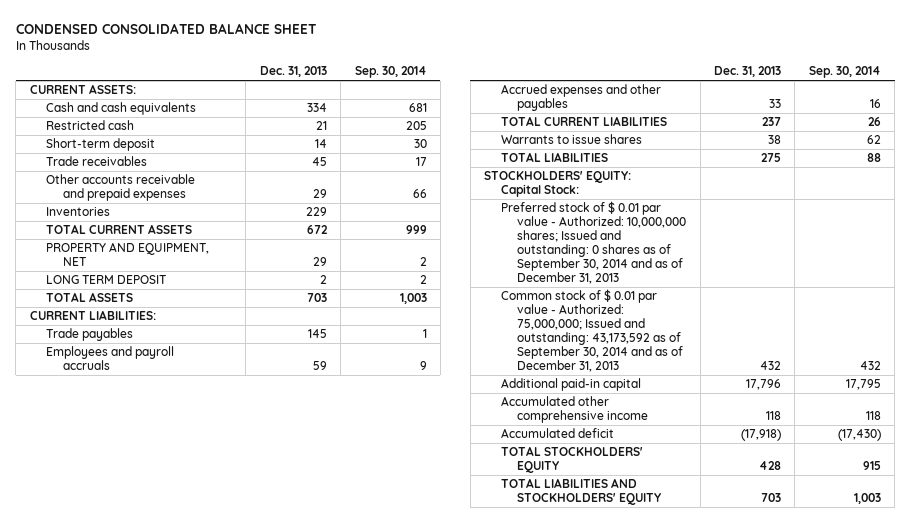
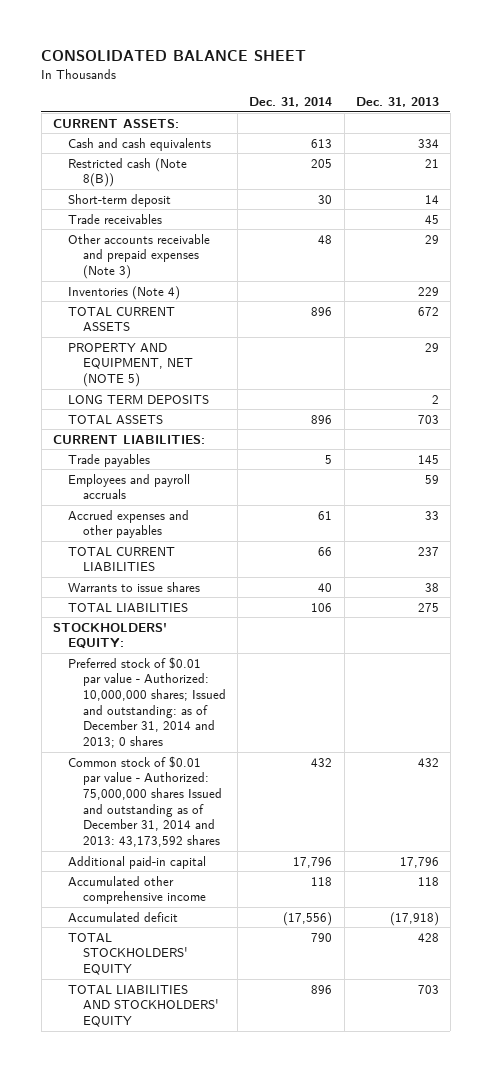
- CONDENSED CONSOLIDATED BALANCE SHEET
+ CONSOLIDATED BALANCE SHEET
- | Dec. 31, 2013 | Sep. 30, 2014
+ | Dec. 31, 2014 | Dec. 31, 2013
- Restricted cash | 21 | 205
+ Restricted cash (Note 8(B)) | 205 | 21
- Other accounts receivable and prepaid expenses | 29 | 66
- Inventories | 229 |
+ Other accounts receivable and prepaid expenses (Note 3) | 48 | 29
+ Inventories (Note 4) | | 229
- PROPERTY AND EQUIPMENT, NET | 29 | 2
- LONG TERM DEPOSIT | 2 | 2
+ PROPERTY AND EQUIPMENT, NET (NOTE 5) | | 29
+ LONG TERM DEPOSITS | | 2
- STOCKHOLDERS' EQUITY: Capital Stock:
- Preferred stock of $ 0.01 par value - Authorized: 10,000,000 shares; Issued and outstanding: 0 shares as of September 30, 2014 and as of December 31, 2013
- Common stock of $ 0.01 par value - Authorized: 75,000,000; Issued and outstanding: 43,173,592 as of September 30, 2014 and as of December 31, 2013 | 432 | 432
+ STOCKHOLDERS' EQUITY:
+ Preferred stock of $0.01 par value - Authorized: 10,000,000 shares; Issued and outstanding: as of December 31, 2014 and 2013; 0 shares
+ Common stock of $0.01 par value - Authorized: 75,000,000 shares Issued and outstanding as of December 31, 2014 and 2013: 43,173,592 shares | 432 | 432

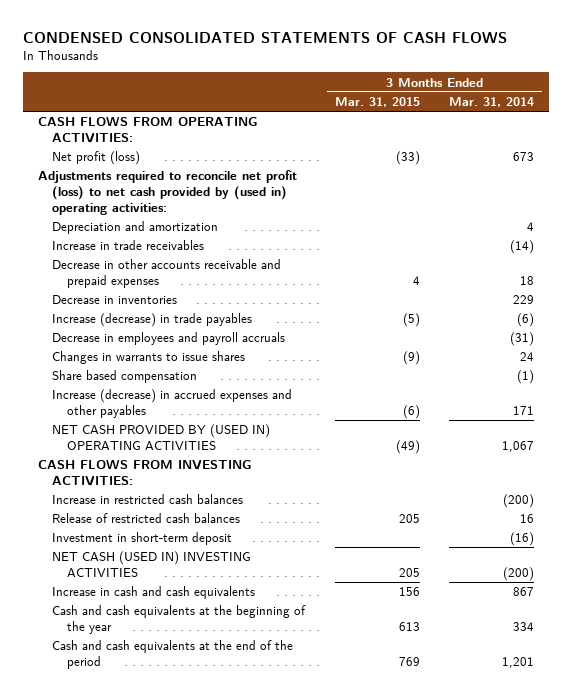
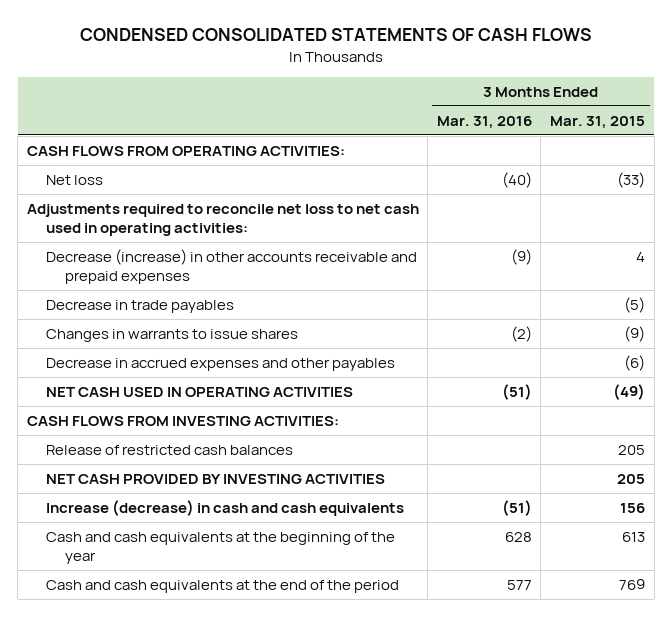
- | 3 Months Ended Mar. 31, 2015 | 3 Months Ended Mar. 31, 2014
+ | 3 Months Ended Mar. 31, 2016 | 3 Months Ended Mar. 31, 2015
- Net profit (loss) | (33) | 673
- Adjustments required to reconcile net profit (loss) to net cash provided by (used in) operating activities:
- Depreciation and amortization | | 4
- Increase in trade receivables | | (14)
- Decrease in other accounts receivable and prepaid expenses | 4 | 18
- Decrease in inventories | | 229
- Increase (decrease) in trade payables | (5) | (6)
- Decrease in employees and payroll accruals | | (31)
+ Net loss | (40) | (33)
+ Adjustments required to reconcile net loss to net cash used in operating activities:
+ Decrease (increase) in other accounts receivable and prepaid expenses | (9) | 4
+ Decrease in trade payables | | (5)
- Share based compensation | | (1)
- Increase (decrease) in accrued expenses and other payables | (6) | 171
- NET CASH PROVIDED BY (USED IN) OPERATING ACTIVITIES | (49) | 1,067
+ Decrease in accrued expenses and other payables | | (6)
+ NET CASH USED IN OPERATING ACTIVITIES | (51) | (49)
- Increase in restricted cash balances | | (200)
- Investment in short-term deposit | | (16)
- NET CASH (USED IN) INVESTING ACTIVITIES | 205 | (200)
- Increase in cash and cash equivalents | 156 | 867
+ NET CASH PROVIDED BY INVESTING ACTIVITIES | | 205
+ Increase (decrease) in cash and cash equivalents | (51) | 156

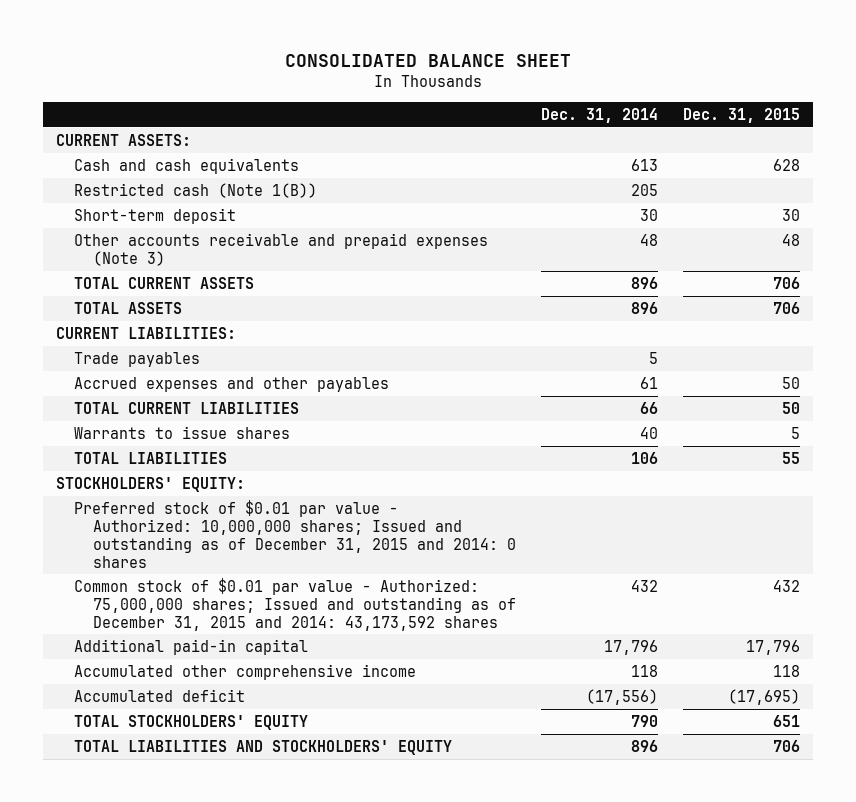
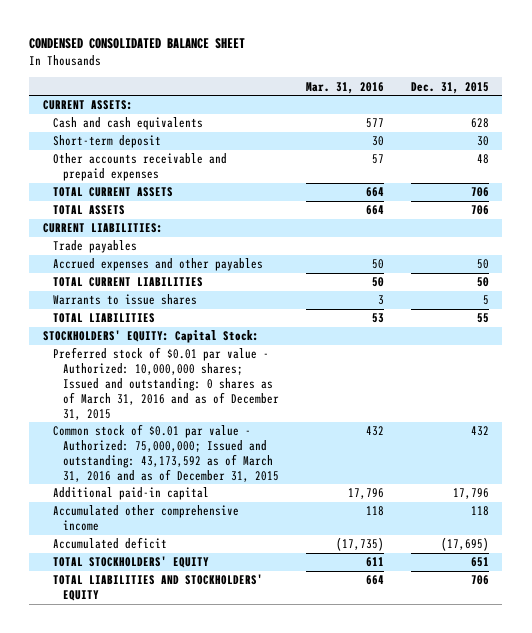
- CONSOLIDATED BALANCE SHEET
+ CONDENSED CONSOLIDATED BALANCE SHEET
- | Dec. 31, 2014 | Dec. 31, 2015
+ | Mar. 31, 2016 | Dec. 31, 2015
- Restricted cash (Note 1(B)) | 205 |
- Other accounts receivable and prepaid expenses (Note 3) | 48 | 48
+ Other accounts receivable and prepaid expenses | 57 | 48
- STOCKHOLDERS' EQUITY:
- Preferred stock of $0.01 par value - Authorized: 10,000,000 shares; Issued and outstanding as of December 31, 2015 and 2014: 0 shares
- Common stock of $0.01 par value - Authorized: 75,000,000 shares; Issued and outstanding as of December 31, 2015 and 2014: 43,173,592 shares | 432 | 432
+ STOCKHOLDERS' EQUITY: Capital Stock:
+ Preferred stock of $0.01 par value - Authorized: 10,000,000 shares; Issued and outstanding: 0 shares as of March 31, 2016 and as of December 31, 2015
+ Common stock of $0.01 par value - Authorized: 75,000,000; Issued and outstanding: 43,173,592 as of March 31, 2016 and as of December 31, 2015 | 432 | 432

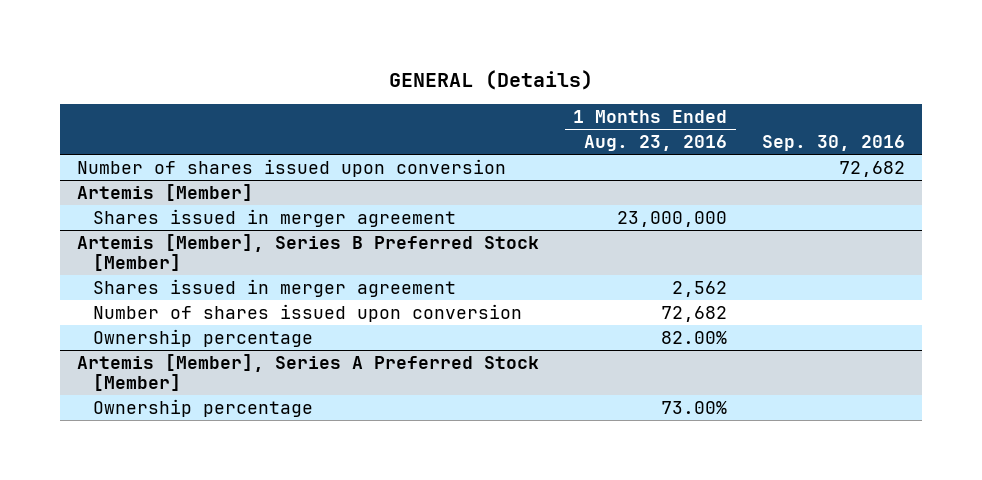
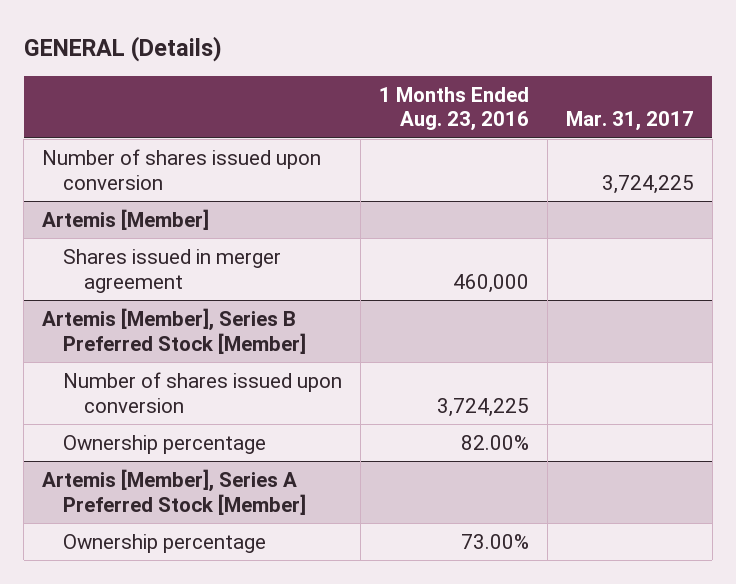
- | 1 Months Ended Aug. 23, 2016 | Sep. 30, 2016
+ | 1 Months Ended Aug. 23, 2016 | Mar. 31, 2017
@ Artemis [Member]
- Shares issued in merger agreement | 23,000,000 |
+ Shares issued in merger agreement | 460,000 |
@ Artemis [Member], Series B Preferred Stock [Member]
- Shares issued in merger agreement | 2,562 |
- Number of shares issued upon conversion | 72,682 |
+ Number of shares issued upon conversion | 3,724,225 |

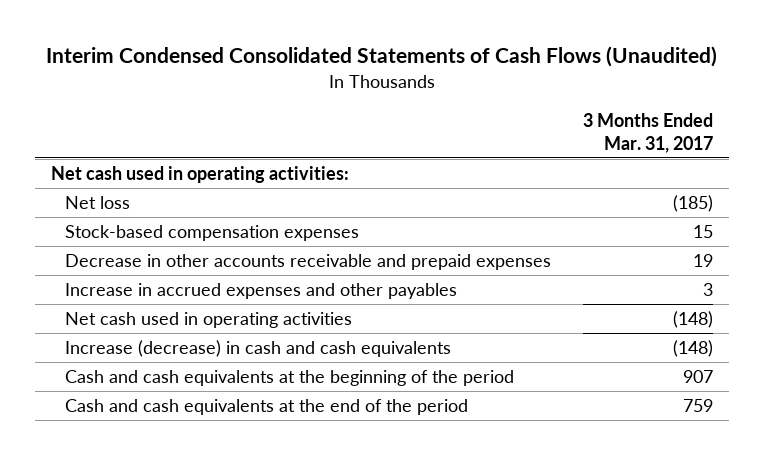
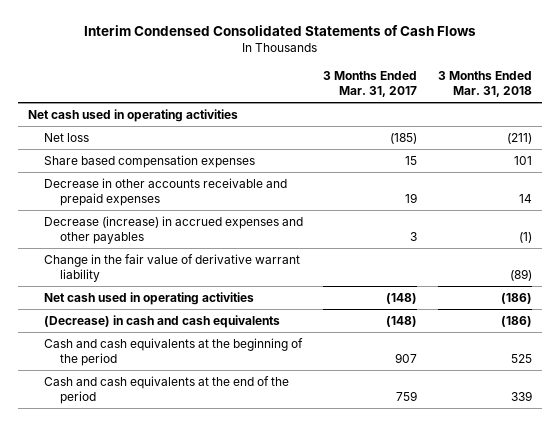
- Interim Condensed Consolidated Statements of Cash Flows (Unaudited)
+ Interim Condensed Consolidated Statements of Cash Flows
- | 3 Months Ended Mar. 31, 2017
+ | 3 Months Ended Mar. 31, 2017 | 3 Months Ended Mar. 31, 2018
- Net cash used in operating activities:
+ Net cash used in operating activities
- Stock-based compensation expenses | 15
+ Share based compensation expenses | 15 | 101
- Increase in accrued expenses and other payables | 3
+ Decrease (increase) in accrued expenses and other payables | 3 | (1)
+ Change in the fair value of derivative warrant liability | | (89)
- Increase (decrease) in cash and cash equivalents | (148)
+ (Decrease) in cash and cash equivalents | (148) | (186)

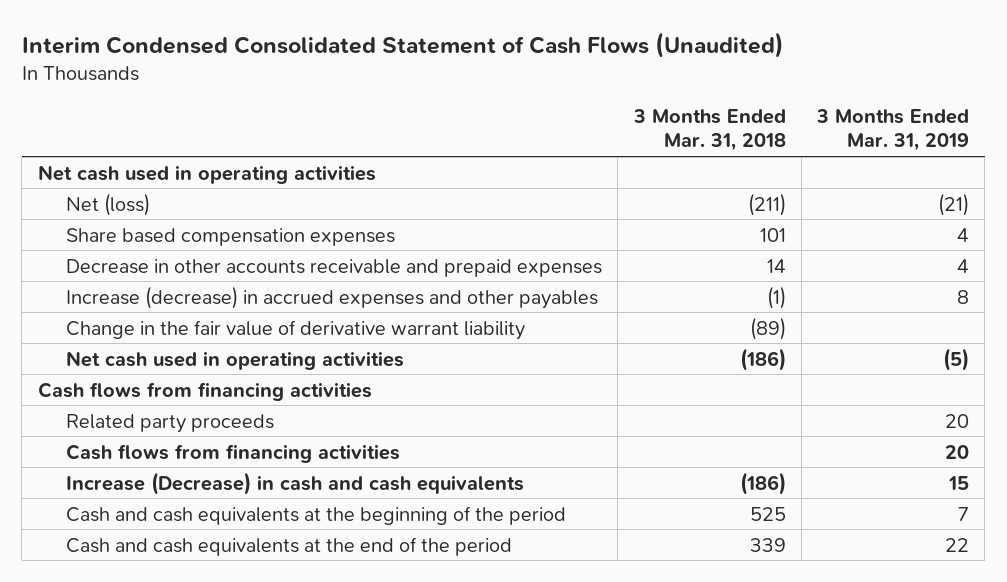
- Interim Condensed Consolidated Statements of Cash Flows
+ Interim Condensed Consolidated Statement of Cash Flows (Unaudited)
- | 3 Months Ended Mar. 31, 2017 | 3 Months Ended Mar. 31, 2018
+ | 3 Months Ended Mar. 31, 2018 | 3 Months Ended Mar. 31, 2019
- Net loss | (185) | (211)
+ Net (loss) | (211) | (21)
- Decrease (increase) in accrued expenses and other payables | 3 | (1)
+ Increase (decrease) in accrued expenses and other payables | (1) | 8
- (Decrease) in cash and cash equivalents | (148) | (186)
+ Cash flows from financing activities
+ Related party proceeds | | 20
+ Cash flows from financing activities | | 20
+ Increase (Decrease) in cash and cash equivalents | (186) | 15

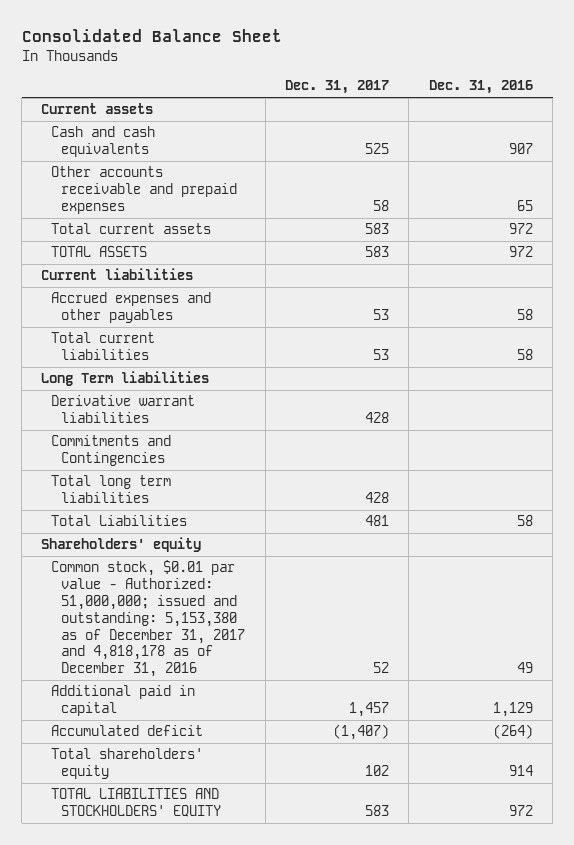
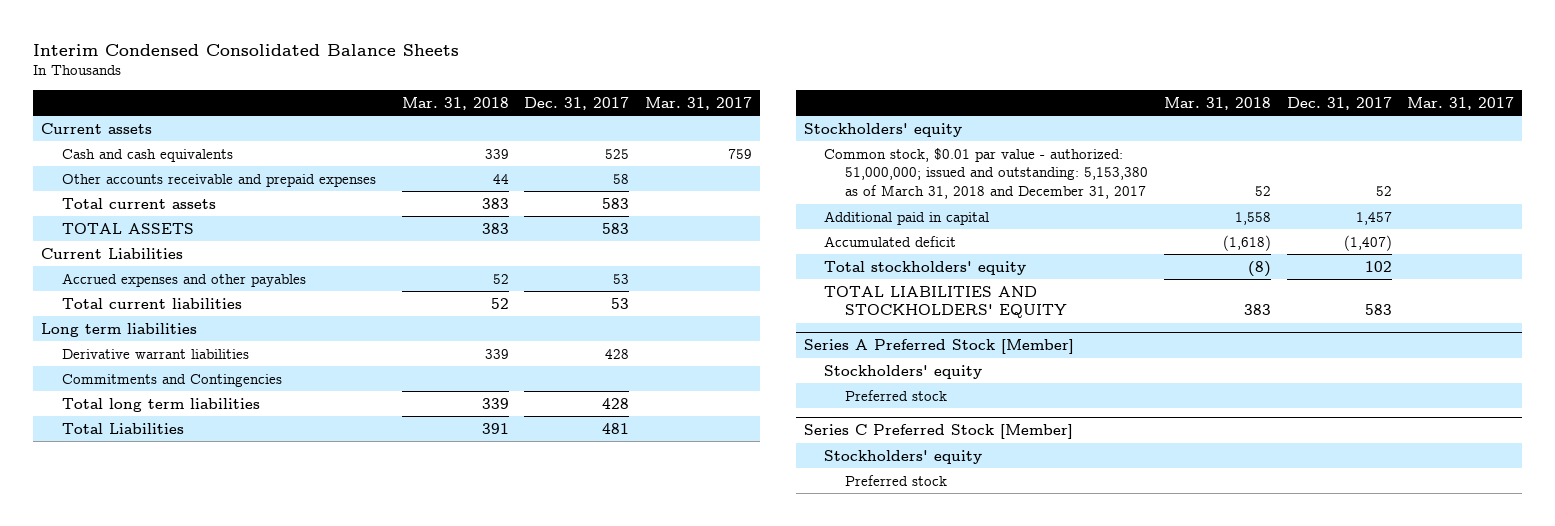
- Consolidated Balance Sheet
+ Interim Condensed Consolidated Balance Sheets
- | Dec. 31, 2017 | Dec. 31, 2016
+ | Mar. 31, 2018 | Dec. 31, 2017 | Mar. 31, 2017
- Current liabilities
+ Current Liabilities
- Long Term liabilities
+ Long term liabilities
- Shareholders' equity
- Common stock, $0.01 par value - Authorized: 51,000,000; issued and outstanding: 5,153,380 as of December 31, 2017 and 4,818,178 as of December 31, 2016 | 52 | 49
+ Stockholders' equity
+ Common stock, $0.01 par value - authorized: 51,000,000; issued and outstanding: 5,153,380 as of March 31, 2018 and December 31, 2017 | 52 | 52 |
- Total shareholders' equity | 102 | 914
+ Total stockholders' equity | (8) | 102 |
+ Series A Preferred Stock [Member]
+ Stockholders' equity
+ Preferred stock
+ Series C Preferred Stock [Member]
+ Stockholders' equity
+ Preferred stock

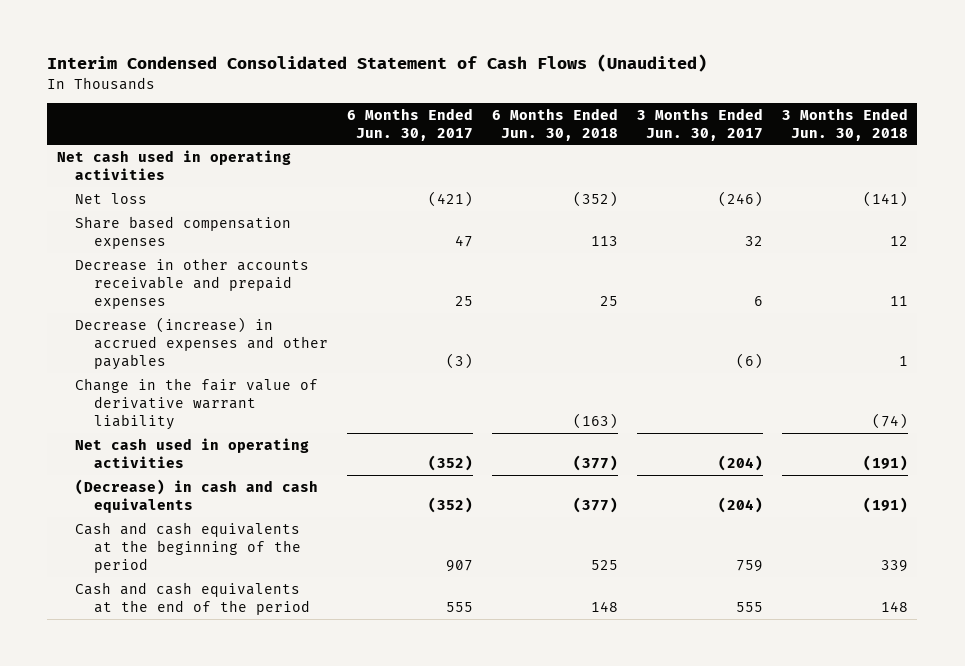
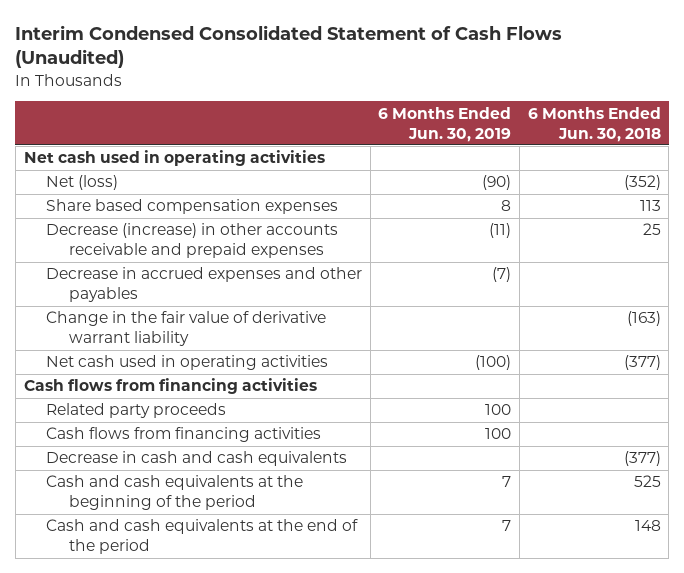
- | 6 Months Ended Jun. 30, 2017 | 6 Months Ended Jun. 30, 2018 | 3 Months Ended Jun. 30, 2017 | 3 Months Ended Jun. 30, 2018
+ | 6 Months Ended Jun. 30, 2019 | 6 Months Ended Jun. 30, 2018
- Net loss | (421) | (352) | (246) | (141)
+ Net (loss) | (90) | (352)
- Decrease in other accounts receivable and prepaid expenses | 25 | 25 | 6 | 11
- Decrease (increase) in accrued expenses and other payables | (3) | | (6) | 1
+ Decrease (increase) in other accounts receivable and prepaid expenses | (11) | 25
+ Decrease in accrued expenses and other payables | (7) |
- (Decrease) in cash and cash equivalents | (352) | (377) | (204) | (191)
+ Cash flows from financing activities
+ Related party proceeds | 100 |
+ Cash flows from financing activities | 100 |
+ Decrease in cash and cash equivalents | | (377)

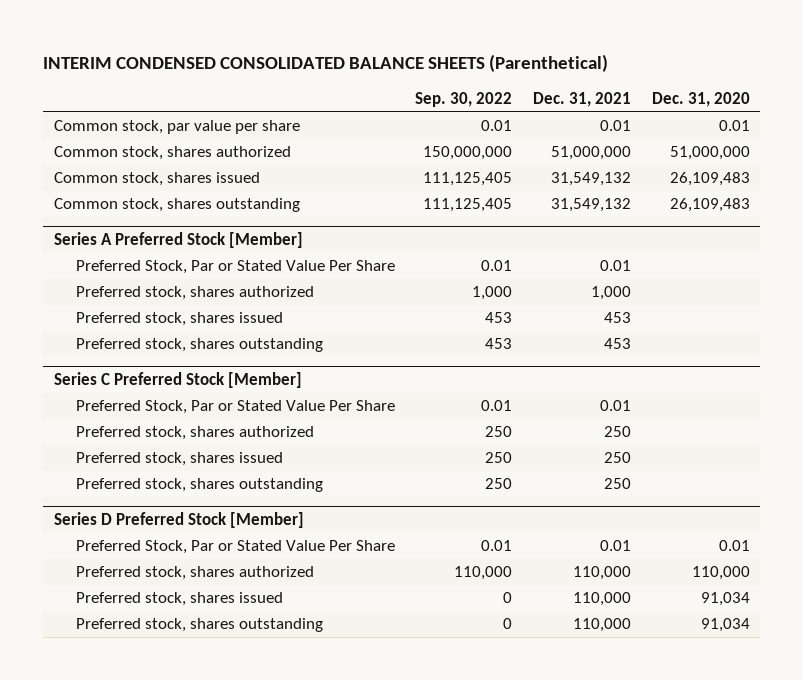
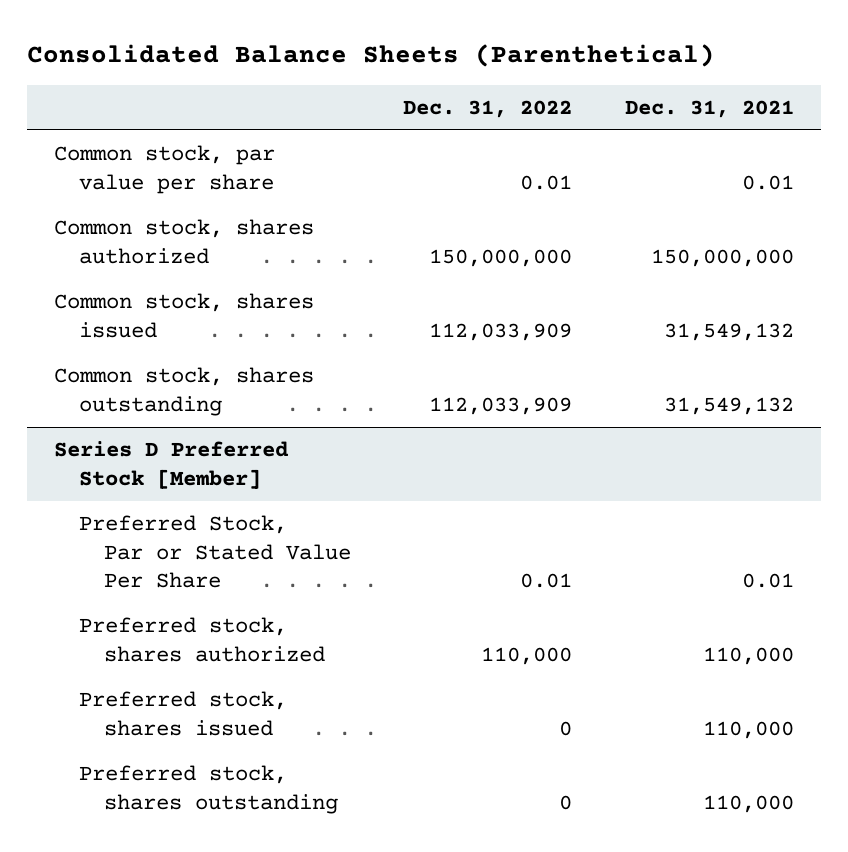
- INTERIM CONDENSED CONSOLIDATED BALANCE SHEETS (Parenthetical)
+ Consolidated Balance Sheets (Parenthetical)
- | Sep. 30, 2022 | Dec. 31, 2021 | Dec. 31, 2020
+ | Dec. 31, 2022 | Dec. 31, 2021
- Common stock, shares authorized | 150,000,000 | 51,000,000 | 51,000,000
+ Common stock, shares authorized | 150,000,000 | 150,000,000
- Series A Preferred Stock [Member]
- Preferred Stock, Par or Stated Value Per Share | 0.01 | 0.01 |
- Preferred stock, shares authorized | 1,000 | 1,000 |
- Preferred stock, shares issued | 453 | 453 |
- Preferred stock, shares outstanding | 453 | 453 |
- Series C Preferred Stock [Member]
- Preferred Stock, Par or Stated Value Per Share | 0.01 | 0.01 |
- Preferred stock, shares authorized | 250 | 250 |
- Preferred stock, shares issued | 250 | 250 |
- Preferred stock, shares outstanding | 250 | 250 |

